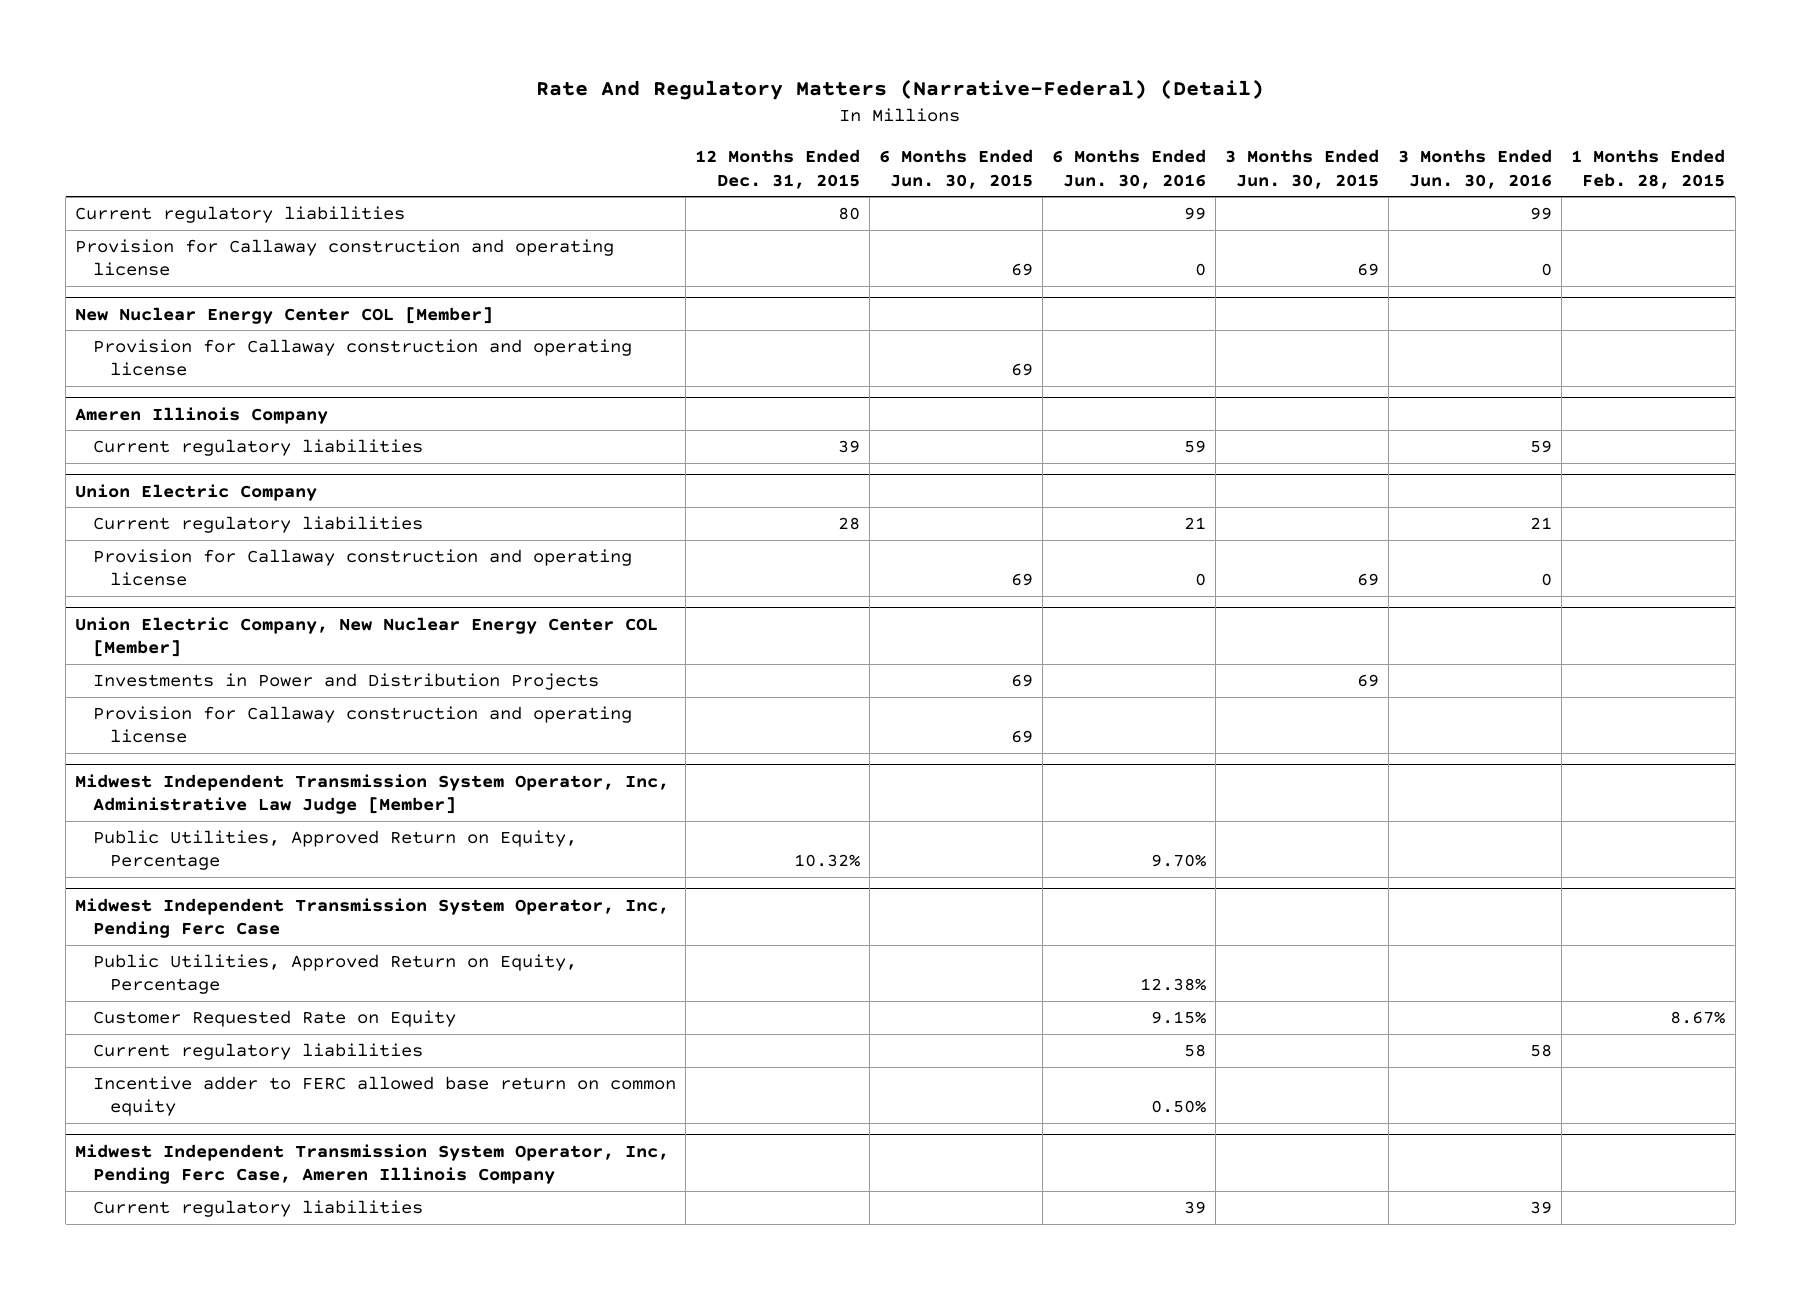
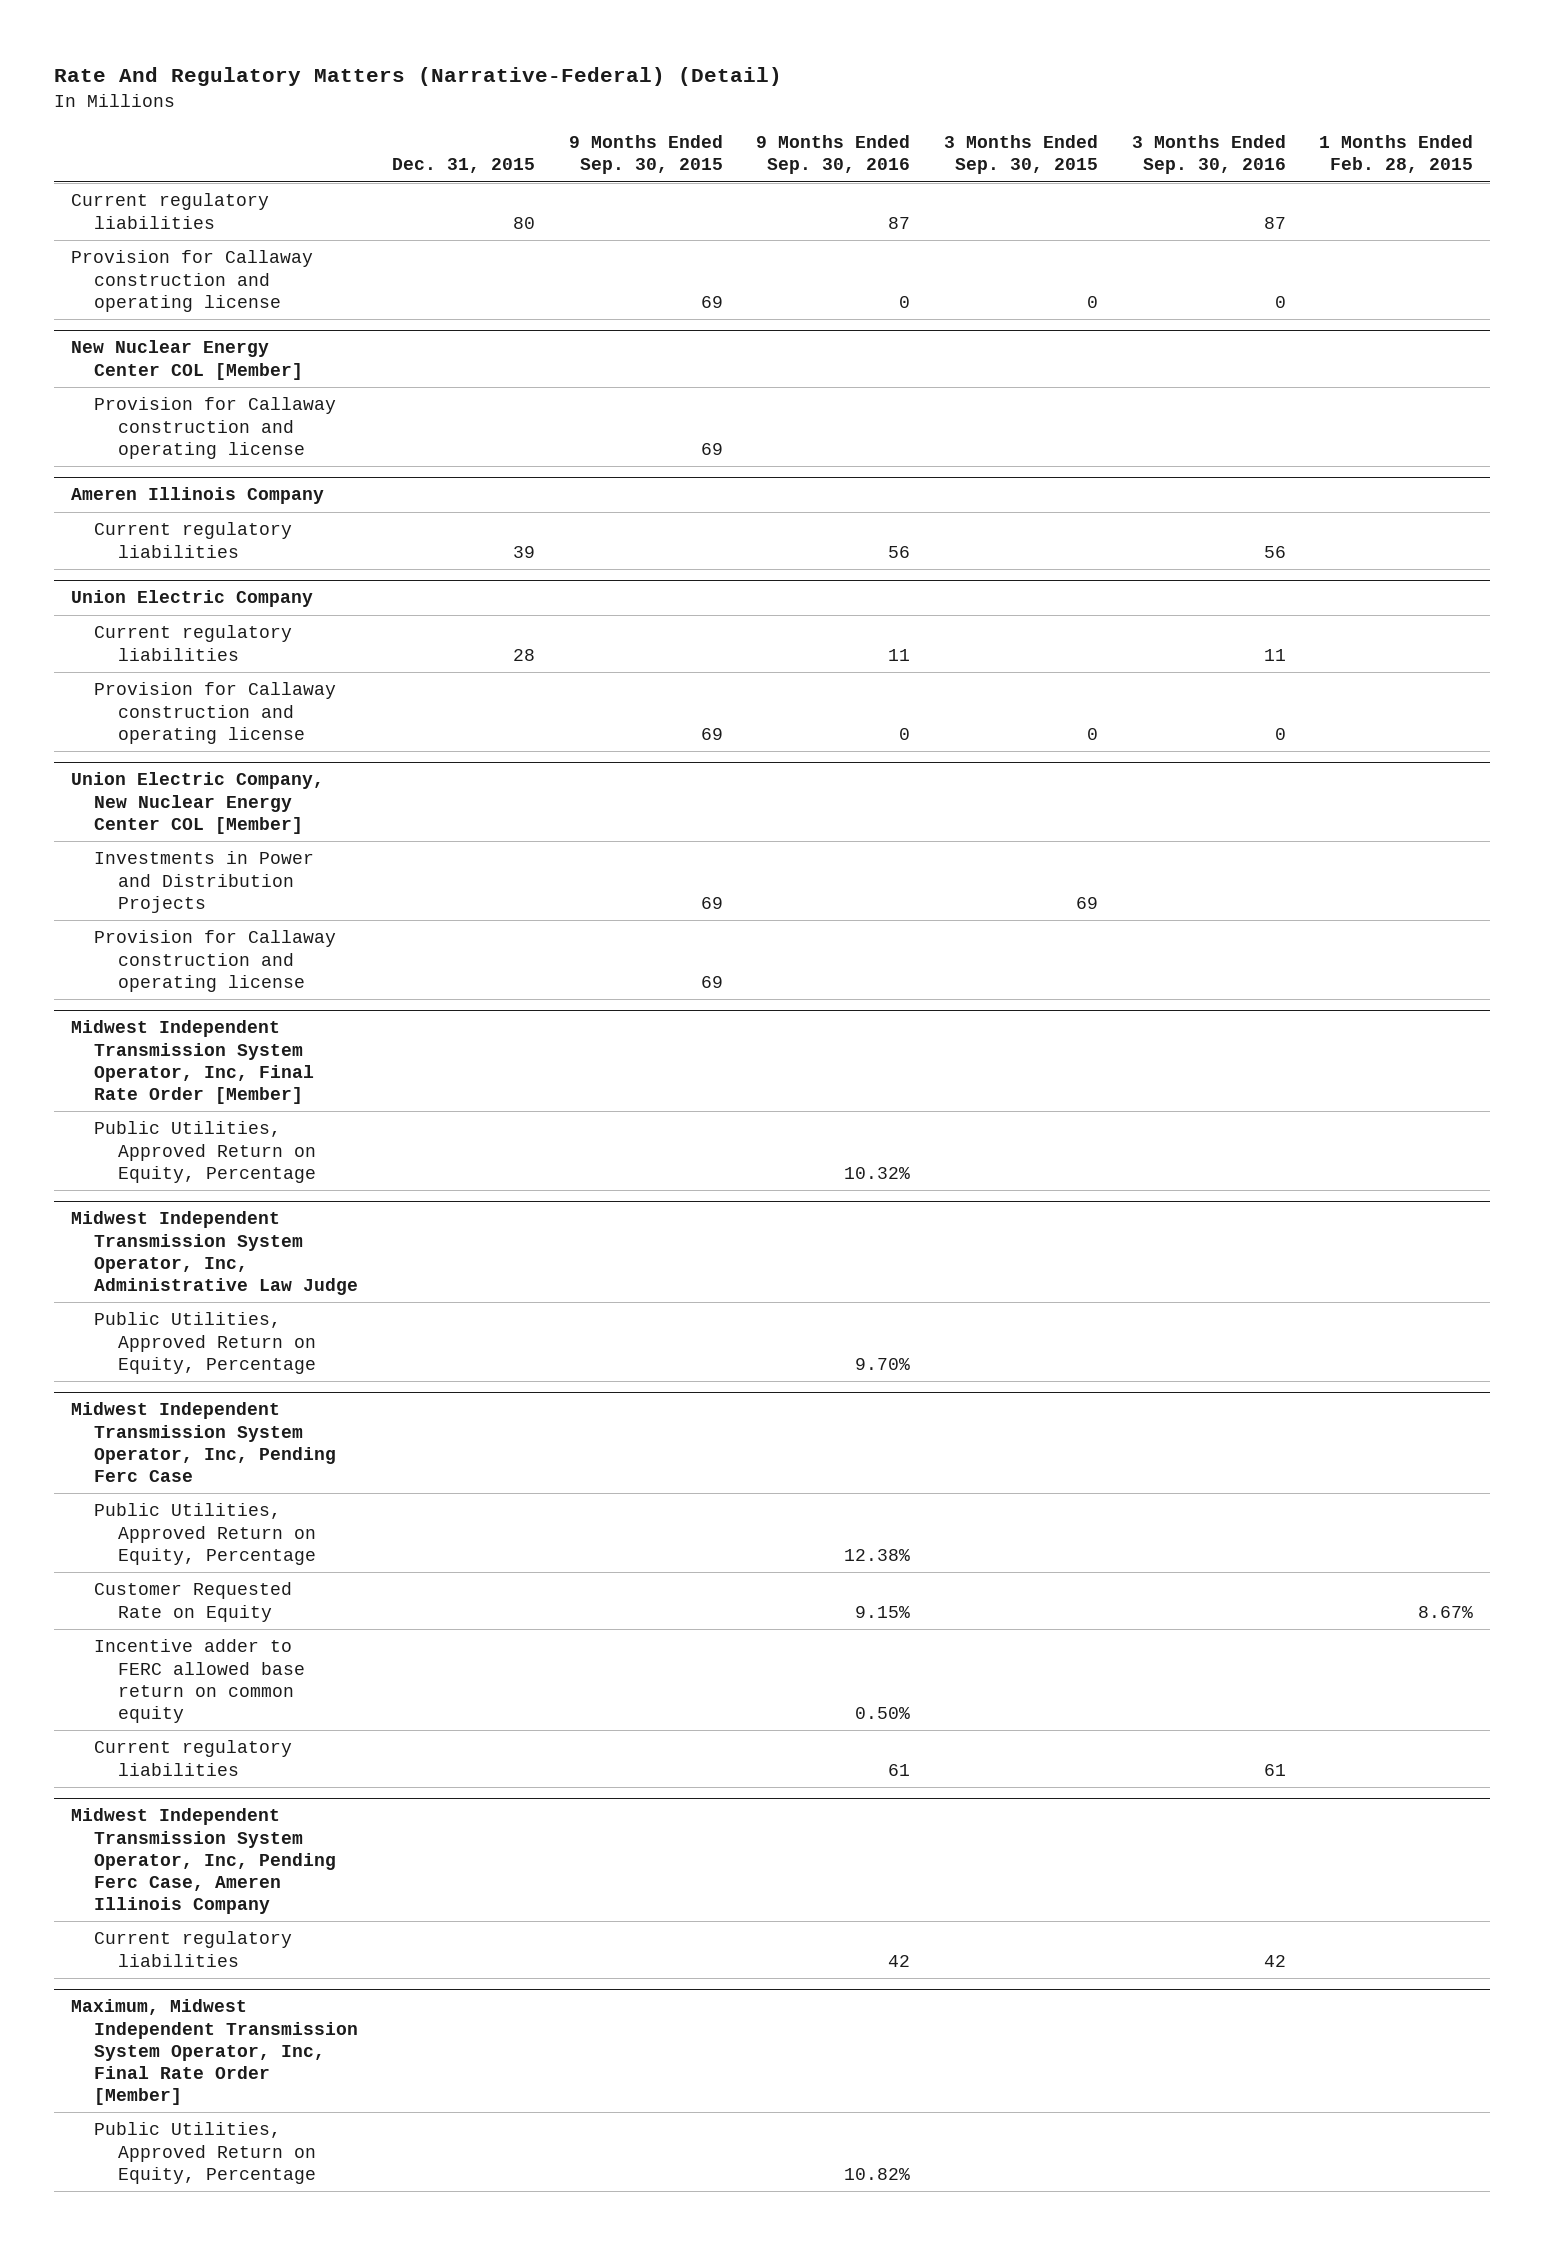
- | 12 Months Ended Dec. 31, 2015 | 6 Months Ended Jun. 30, 2015 | 6 Months Ended Jun. 30, 2016 | 3 Months Ended Jun. 30, 2015 | 3 Months Ended Jun. 30, 2016 | 1 Months Ended Feb. 28, 2015
+ | Dec. 31, 2015 | 9 Months Ended Sep. 30, 2015 | 9 Months Ended Sep. 30, 2016 | 3 Months Ended Sep. 30, 2015 | 3 Months Ended Sep. 30, 2016 | 1 Months Ended Feb. 28, 2015
- Midwest Independent Transmission System Operator, Inc, Administrative Law Judge [Member]
+ Midwest Independent Transmission System Operator, Inc, Final Rate Order [Member]
+ Public Utilities, Approved Return on Equity, Percentage | | | 10.32% | | |
+ Midwest Independent Transmission System Operator, Inc, Administrative Law Judge
@ Midwest Independent Transmission System Operator, Inc, Pending Ferc Case
moved down: Current regulatory liabilities | | | 61 | | 61 |
+ Maximum, Midwest Independent Transmission System Operator, Inc, Final Rate Order [Member]
+ Public Utilities, Approved Return on Equity, Percentage | | | 10.82% | | |

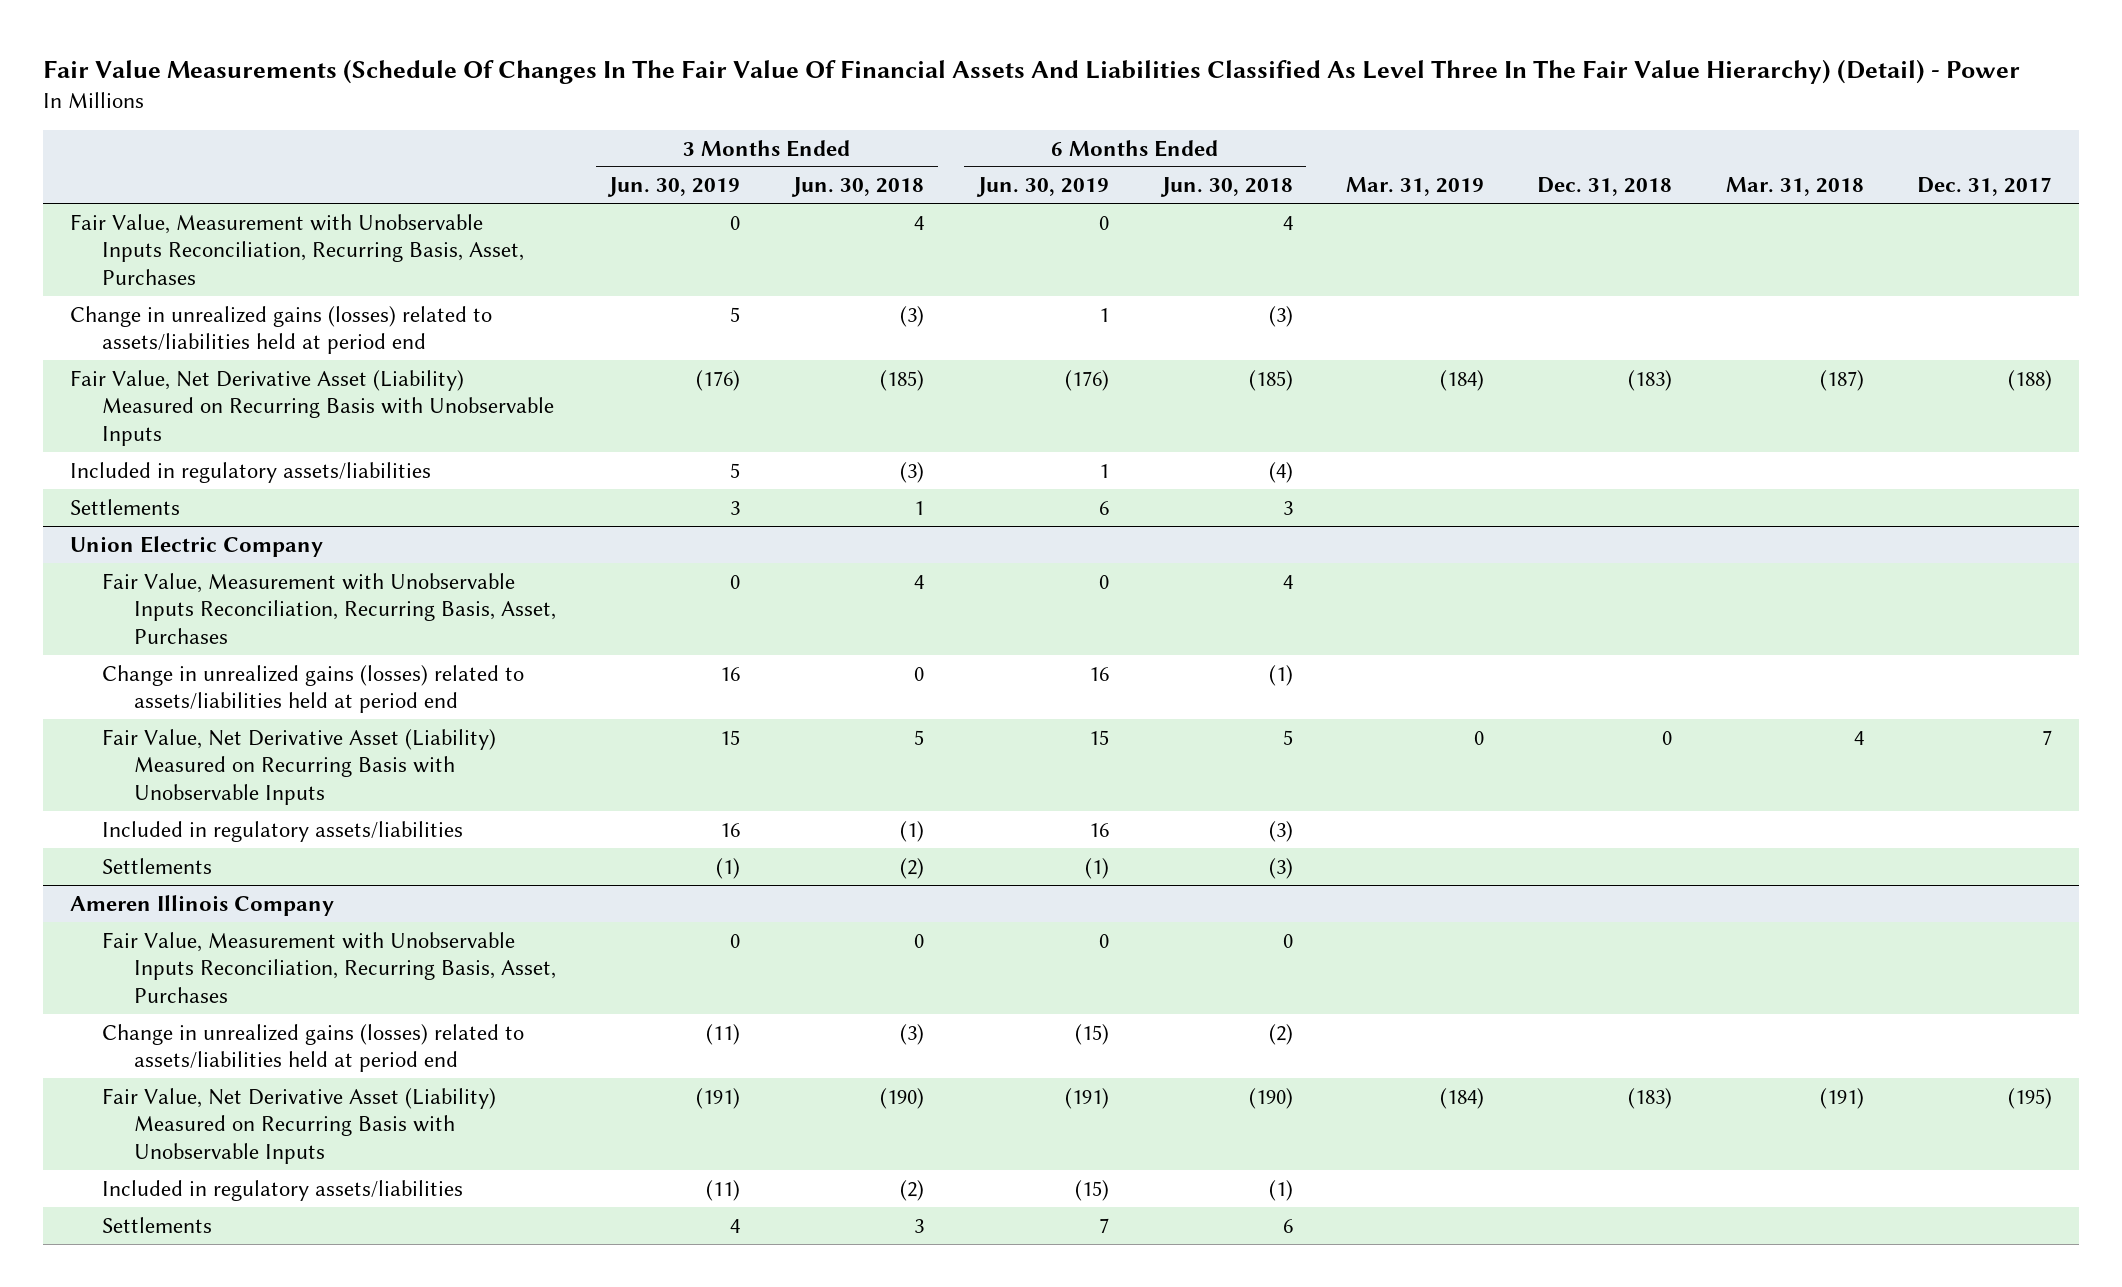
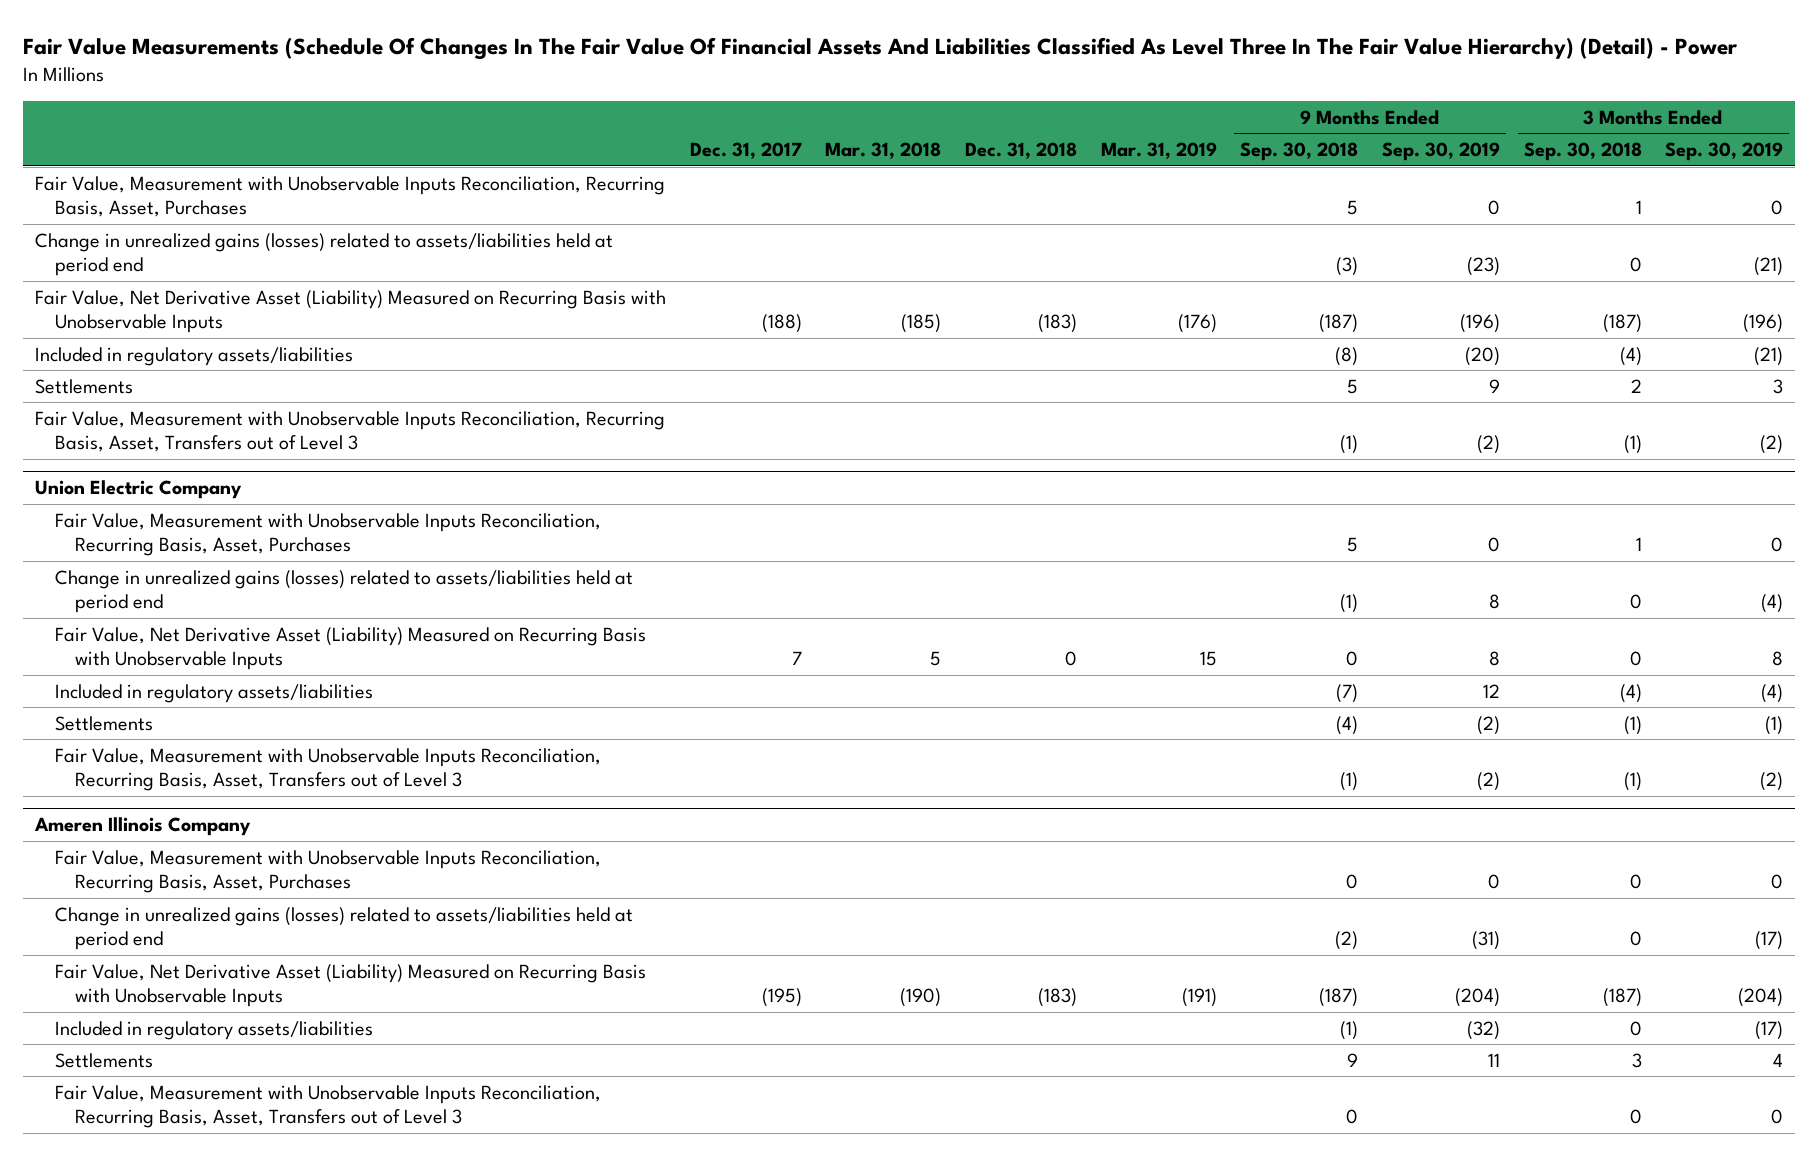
- | 3 Months Ended Jun. 30, 2019 | 3 Months Ended Jun. 30, 2018 | 6 Months Ended Jun. 30, 2019 | 6 Months Ended Jun. 30, 2018 | Mar. 31, 2019 | Dec. 31, 2018 | Mar. 31, 2018 | Dec. 31, 2017
+ | Dec. 31, 2017 | Mar. 31, 2018 | Dec. 31, 2018 | Mar. 31, 2019 | 9 Months Ended Sep. 30, 2018 | 9 Months Ended Sep. 30, 2019 | 3 Months Ended Sep. 30, 2018 | 3 Months Ended Sep. 30, 2019
- Fair Value, Net Derivative Asset (Liability) Measured on Recurring Basis with Unobservable Inputs | (176) | (185) | (176) | (185) | (184) | (183) | (187) | (188)
+ Fair Value, Net Derivative Asset (Liability) Measured on Recurring Basis with Unobservable Inputs | (188) | (185) | (183) | (176) | (187) | (196) | (187) | (196)
+ Fair Value, Measurement with Unobservable Inputs Reconciliation, Recurring Basis, Asset, Transfers out of Level 3 | | | | | (1) | (2) | (1) | (2)
@ Union Electric Company
- Fair Value, Net Derivative Asset (Liability) Measured on Recurring Basis with Unobservable Inputs | 15 | 5 | 15 | 5 | 0 | 0 | 4 | 7
+ Fair Value, Net Derivative Asset (Liability) Measured on Recurring Basis with Unobservable Inputs | 7 | 5 | 0 | 15 | 0 | 8 | 0 | 8
+ Fair Value, Measurement with Unobservable Inputs Reconciliation, Recurring Basis, Asset, Transfers out of Level 3 | | | | | (1) | (2) | (1) | (2)
@ Ameren Illinois Company
- Fair Value, Net Derivative Asset (Liability) Measured on Recurring Basis with Unobservable Inputs | (191) | (190) | (191) | (190) | (184) | (183) | (191) | (195)
+ Fair Value, Net Derivative Asset (Liability) Measured on Recurring Basis with Unobservable Inputs | (195) | (190) | (183) | (191) | (187) | (204) | (187) | (204)
+ Fair Value, Measurement with Unobservable Inputs Reconciliation, Recurring Basis, Asset, Transfers out of Level 3 | | | | | 0 | | 0 | 0

